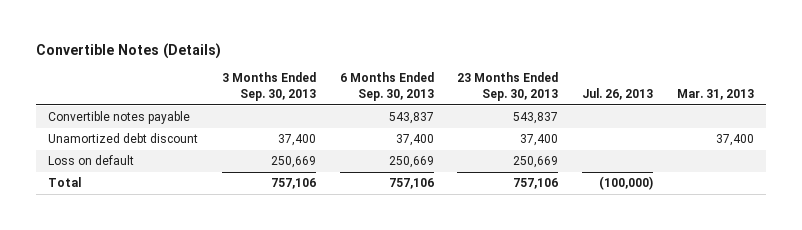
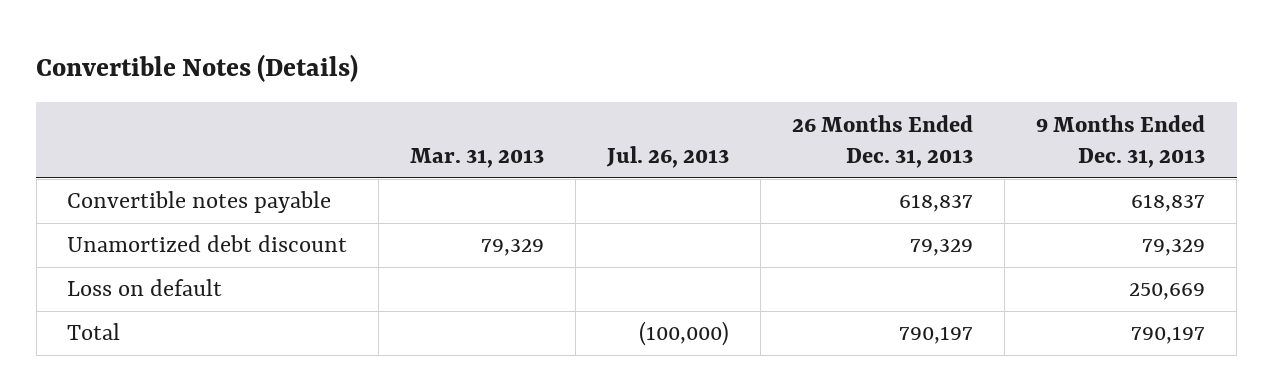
- | 3 Months Ended Sep. 30, 2013 | 6 Months Ended Sep. 30, 2013 | 23 Months Ended Sep. 30, 2013 | Jul. 26, 2013 | Mar. 31, 2013
+ | Mar. 31, 2013 | Jul. 26, 2013 | 26 Months Ended Dec. 31, 2013 | 9 Months Ended Dec. 31, 2013
- Unamortized debt discount | 37,400 | 37,400 | 37,400 | | 37,400
+ Unamortized debt discount | 79,329 | | 79,329 | 79,329

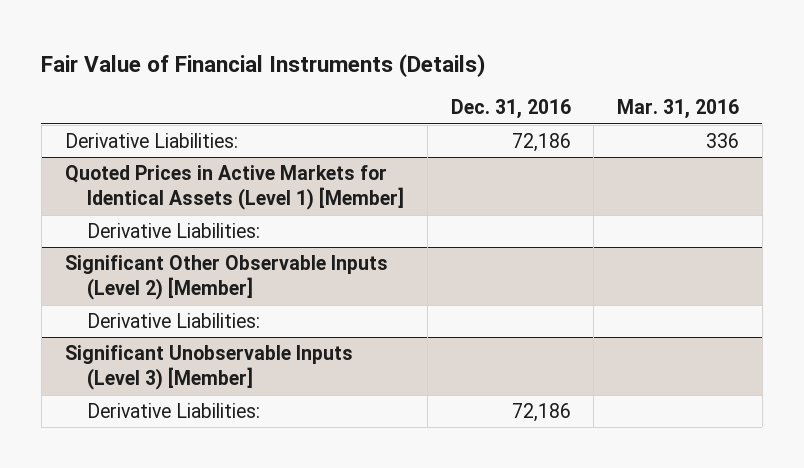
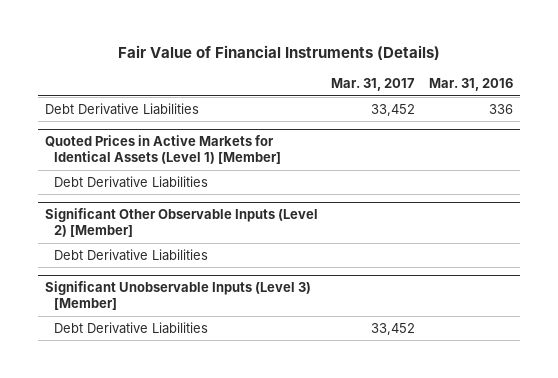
- | Dec. 31, 2016 | Mar. 31, 2016
+ | Mar. 31, 2017 | Mar. 31, 2016
- Derivative Liabilities: | 72,186 | 336
+ Debt Derivative Liabilities | 33,452 | 336
@ Quoted Prices in Active Markets for Identical Assets (Level 1) [Member]
- Derivative Liabilities:
+ Debt Derivative Liabilities
@ Significant Other Observable Inputs (Level 2) [Member]
- Derivative Liabilities:
+ Debt Derivative Liabilities
@ Significant Unobservable Inputs (Level 3) [Member]
- Derivative Liabilities: | 72,186 |
+ Debt Derivative Liabilities | 33,452 |

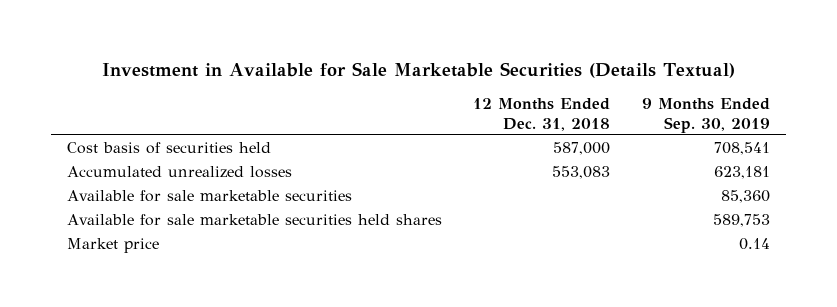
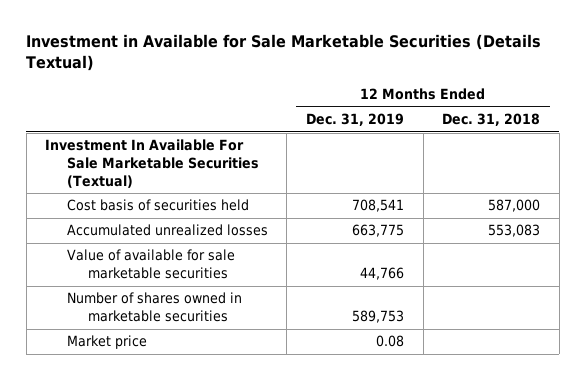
- | 12 Months Ended Dec. 31, 2018 | 9 Months Ended Sep. 30, 2019
+ | 12 Months Ended Dec. 31, 2019 | 12 Months Ended Dec. 31, 2018
+ Investment In Available For Sale Marketable Securities (Textual)
- Available for sale marketable securities | | 85,360
- Available for sale marketable securities held shares | | 589,753
+ Value of available for sale marketable securities | 44,766 |
+ Number of shares owned in marketable securities | 589,753 |

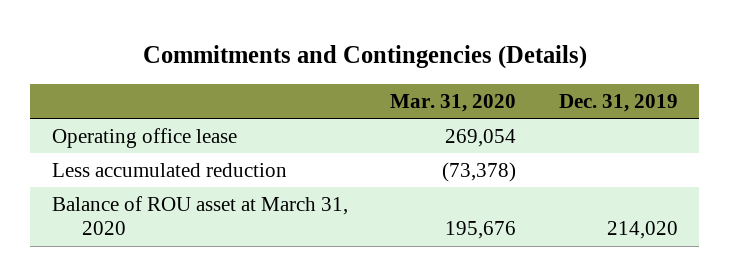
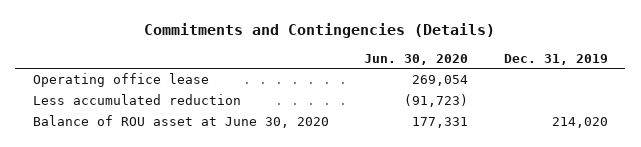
- | Mar. 31, 2020 | Dec. 31, 2019
+ | Jun. 30, 2020 | Dec. 31, 2019
- Balance of ROU asset at March 31, 2020 | 195,676 | 214,020
+ Balance of ROU asset at June 30, 2020 | 177,331 | 214,020

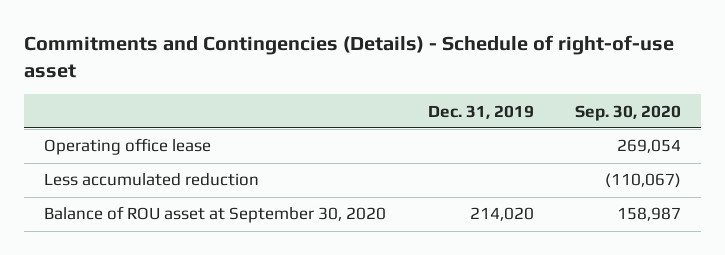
- Commitments and Contingencies (Details)
+ Commitments and Contingencies (Details) - Schedule of right-of-use asset
- | Jun. 30, 2020 | Dec. 31, 2019
+ | Dec. 31, 2019 | Sep. 30, 2020
- Balance of ROU asset at June 30, 2020 | 177,331 | 214,020
+ Balance of ROU asset at September 30, 2020 | 214,020 | 158,987

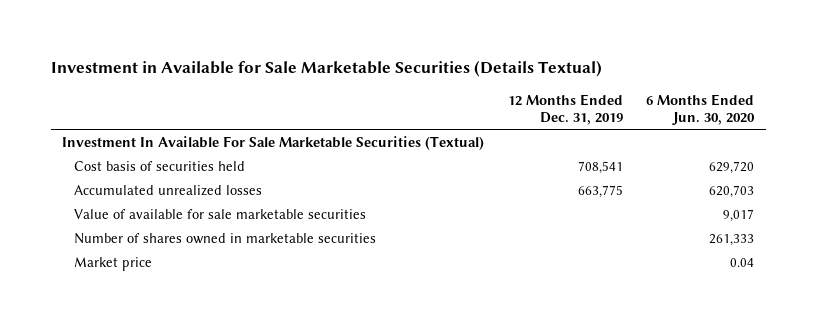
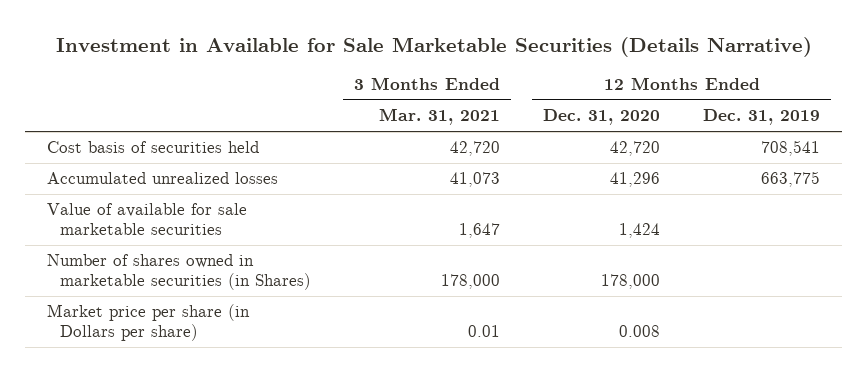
- Investment in Available for Sale Marketable Securities (Details Textual)
+ Investment in Available for Sale Marketable Securities (Details Narrative)
- | 12 Months Ended Dec. 31, 2019 | 6 Months Ended Jun. 30, 2020
+ | 3 Months Ended Mar. 31, 2021 | 12 Months Ended Dec. 31, 2020 | 12 Months Ended Dec. 31, 2019
- Investment In Available For Sale Marketable Securities (Textual)
- Number of shares owned in marketable securities | | 261,333
- Market price | | 0.04
+ Number of shares owned in marketable securities (in Shares) | 178,000 | 178,000 |
+ Market price per share (in Dollars per share) | 0.01 | 0.008 |

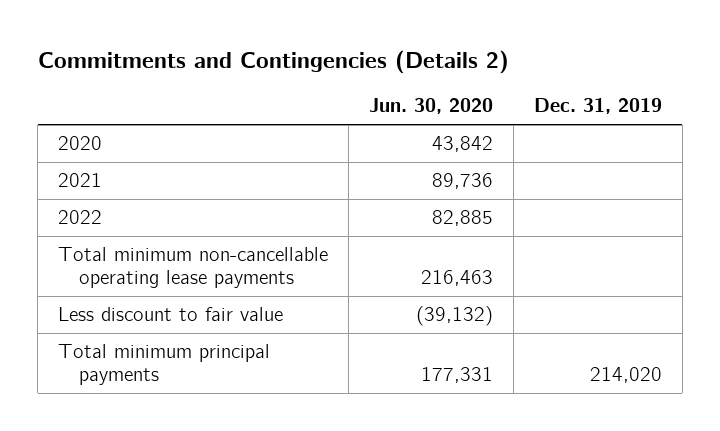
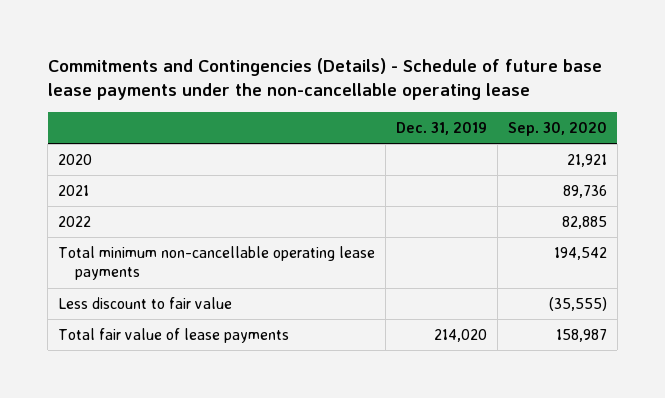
- Commitments and Contingencies (Details 2)
+ Commitments and Contingencies (Details) - Schedule of future base lease payments under the non-cancellable operating lease
- | Jun. 30, 2020 | Dec. 31, 2019
+ | Dec. 31, 2019 | Sep. 30, 2020
- Total minimum principal payments | 177,331 | 214,020
+ Total fair value of lease payments | 214,020 | 158,987

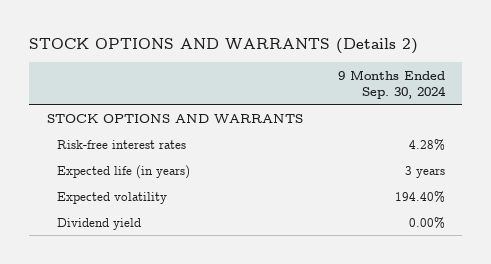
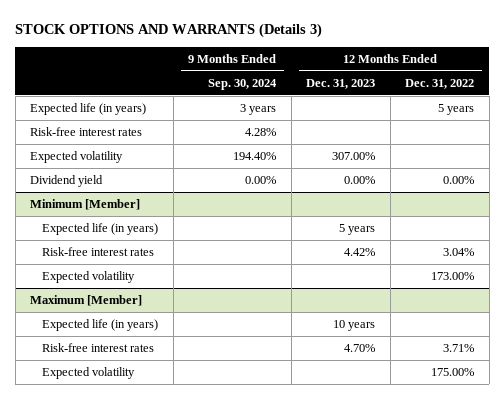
- STOCK OPTIONS AND WARRANTS (Details 2)
+ STOCK OPTIONS AND WARRANTS (Details 3)
- | 9 Months Ended Sep. 30, 2024
+ | 9 Months Ended Sep. 30, 2024 | 12 Months Ended Dec. 31, 2023 | 12 Months Ended Dec. 31, 2022
- STOCK OPTIONS AND WARRANTS
moved down: Risk-free interest rates | 4.28% | |
+ Minimum [Member]
+ Expected life (in years) | | 5 years |
+ Risk-free interest rates | | 4.42% | 3.04%
+ Expected volatility | | | 173.00%
+ Maximum [Member]
+ Expected life (in years) | | 10 years |
+ Risk-free interest rates | | 4.70% | 3.71%
+ Expected volatility | | | 175.00%

